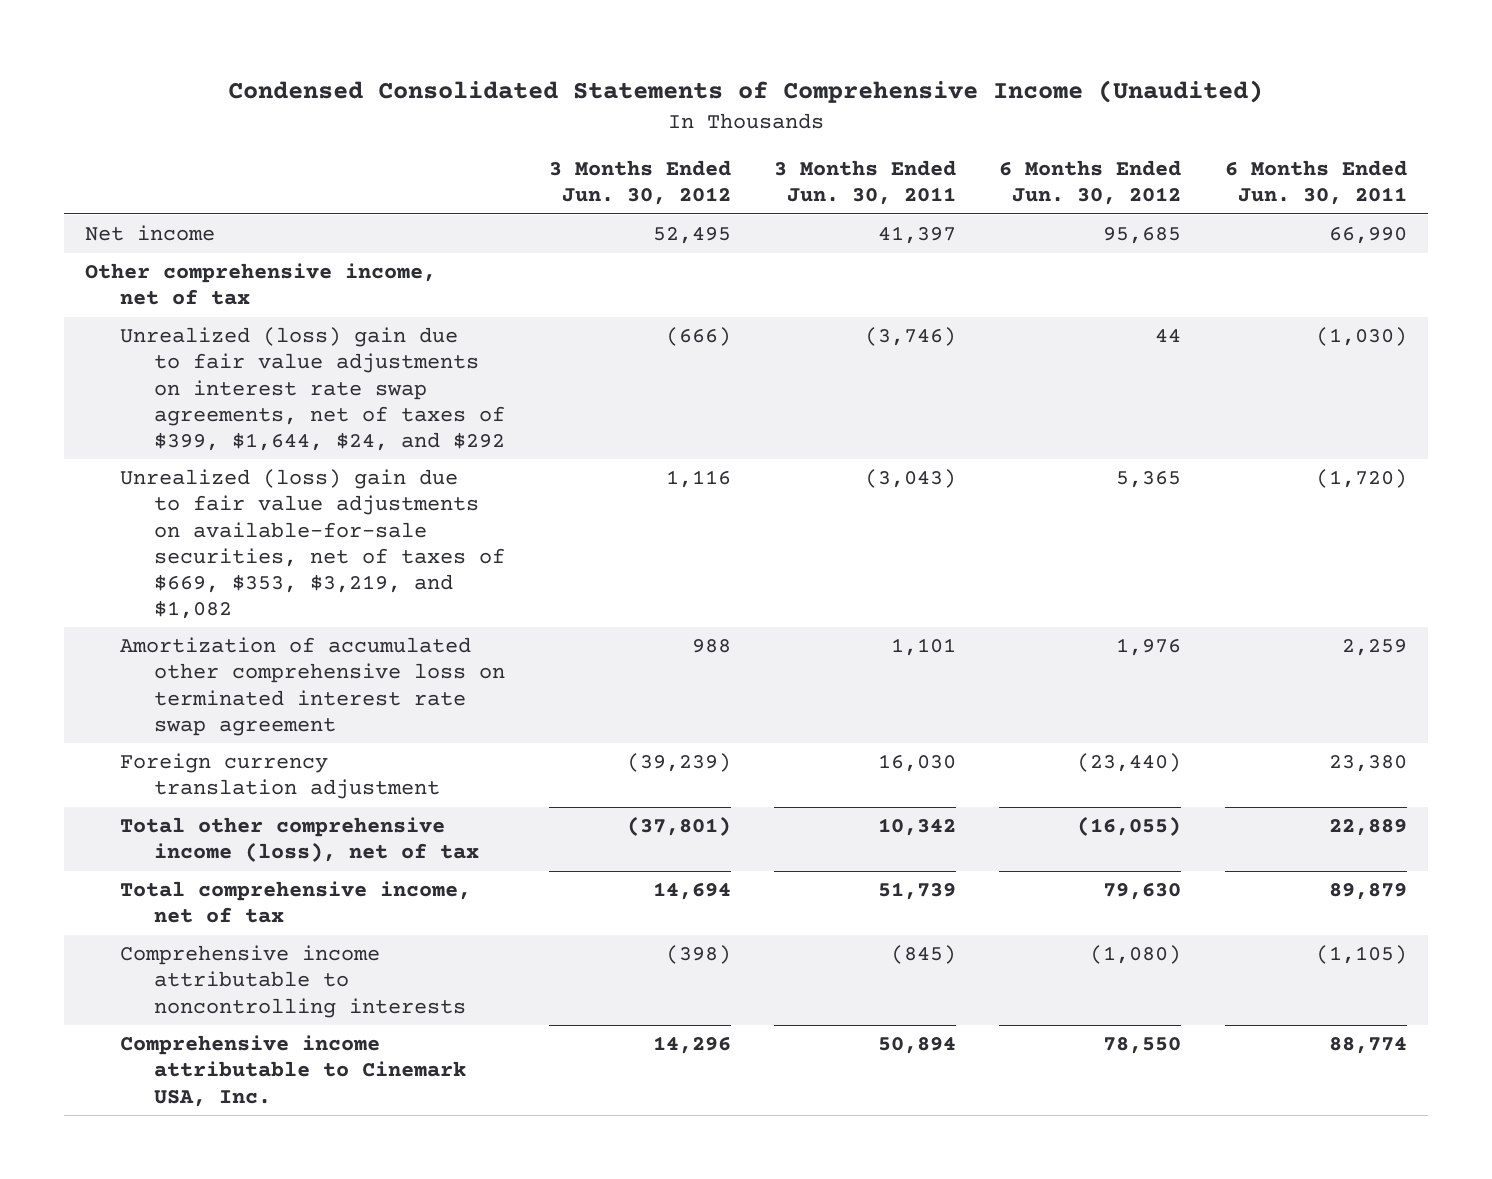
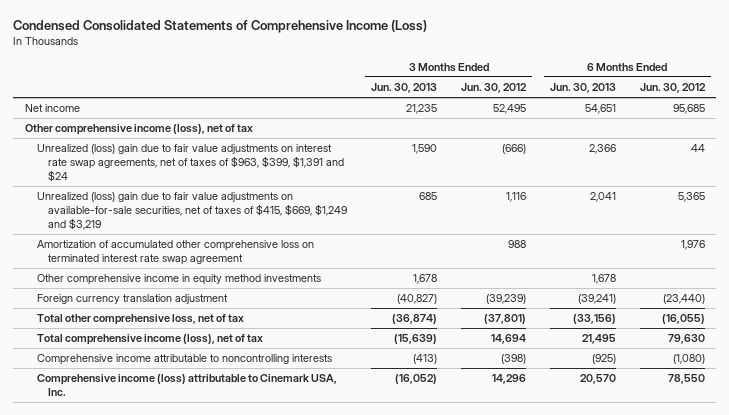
- Condensed Consolidated Statements of Comprehensive Income (Unaudited)
+ Condensed Consolidated Statements of Comprehensive Income (Loss)
- | 3 Months Ended Jun. 30, 2012 | 3 Months Ended Jun. 30, 2011 | 6 Months Ended Jun. 30, 2012 | 6 Months Ended Jun. 30, 2011
+ | 3 Months Ended Jun. 30, 2013 | 3 Months Ended Jun. 30, 2012 | 6 Months Ended Jun. 30, 2013 | 6 Months Ended Jun. 30, 2012
- Other comprehensive income, net of tax
- Unrealized (loss) gain due to fair value adjustments on interest rate swap agreements, net of taxes of $399, $1,644, $24, and $292 | (666) | (3,746) | 44 | (1,030)
- Unrealized (loss) gain due to fair value adjustments on available-for-sale securities, net of taxes of $669, $353, $3,219, and $1,082 | 1,116 | (3,043) | 5,365 | (1,720)
+ Other comprehensive income (loss), net of tax
+ Unrealized (loss) gain due to fair value adjustments on interest rate swap agreements, net of taxes of $963, $399, $1,391 and $24 | 1,590 | (666) | 2,366 | 44
+ Unrealized (loss) gain due to fair value adjustments on available-for-sale securities, net of taxes of $415, $669, $1,249 and $3,219 | 685 | 1,116 | 2,041 | 5,365
+ Other comprehensive income in equity method investments | 1,678 | | 1,678 |
- Total other comprehensive income (loss), net of tax | (37,801) | 10,342 | (16,055) | 22,889
- Total comprehensive income, net of tax | 14,694 | 51,739 | 79,630 | 89,879
+ Total other comprehensive loss, net of tax | (36,874) | (37,801) | (33,156) | (16,055)
+ Total comprehensive income (loss), net of tax | (15,639) | 14,694 | 21,495 | 79,630
- Comprehensive income attributable to Cinemark USA, Inc. | 14,296 | 50,894 | 78,550 | 88,774
+ Comprehensive income (loss) attributable to Cinemark USA, Inc. | (16,052) | 14,296 | 20,570 | 78,550

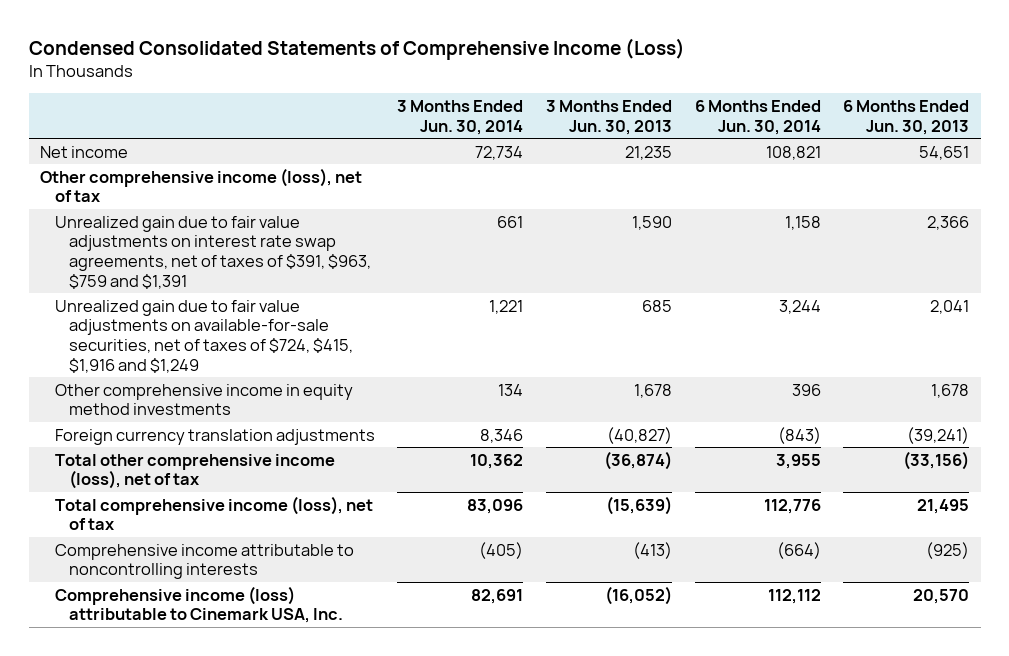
- | 3 Months Ended Jun. 30, 2013 | 3 Months Ended Jun. 30, 2012 | 6 Months Ended Jun. 30, 2013 | 6 Months Ended Jun. 30, 2012
+ | 3 Months Ended Jun. 30, 2014 | 3 Months Ended Jun. 30, 2013 | 6 Months Ended Jun. 30, 2014 | 6 Months Ended Jun. 30, 2013
- Unrealized (loss) gain due to fair value adjustments on interest rate swap agreements, net of taxes of $963, $399, $1,391 and $24 | 1,590 | (666) | 2,366 | 44
- Unrealized (loss) gain due to fair value adjustments on available-for-sale securities, net of taxes of $415, $669, $1,249 and $3,219 | 685 | 1,116 | 2,041 | 5,365
- Amortization of accumulated other comprehensive loss on terminated interest rate swap agreement | | 988 | | 1,976
+ Unrealized gain due to fair value adjustments on interest rate swap agreements, net of taxes of $391, $963, $759 and $1,391 | 661 | 1,590 | 1,158 | 2,366
+ Unrealized gain due to fair value adjustments on available-for-sale securities, net of taxes of $724, $415, $1,916 and $1,249 | 1,221 | 685 | 3,244 | 2,041
- Foreign currency translation adjustment | (40,827) | (39,239) | (39,241) | (23,440)
- Total other comprehensive loss, net of tax | (36,874) | (37,801) | (33,156) | (16,055)
+ Foreign currency translation adjustments | 8,346 | (40,827) | (843) | (39,241)
+ Total other comprehensive income (loss), net of tax | 10,362 | (36,874) | 3,955 | (33,156)

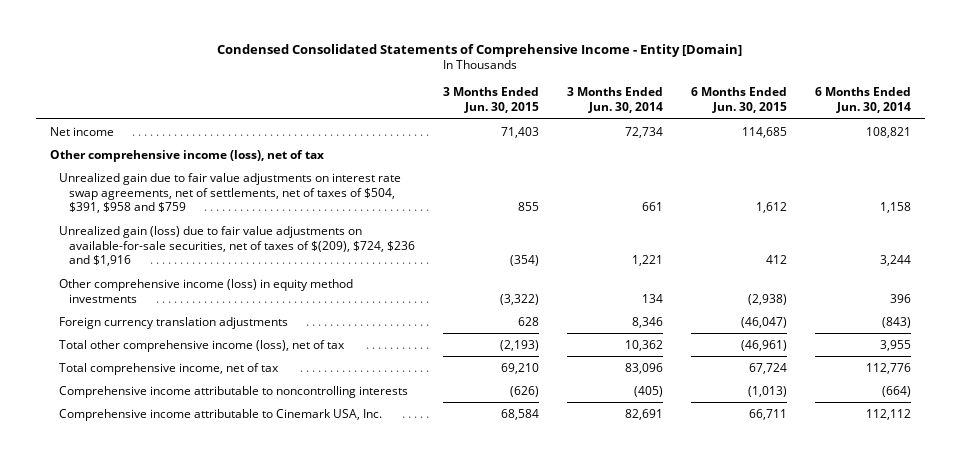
- Condensed Consolidated Statements of Comprehensive Income (Loss)
+ Condensed Consolidated Statements of Comprehensive Income - Entity [Domain]
- | 3 Months Ended Jun. 30, 2014 | 3 Months Ended Jun. 30, 2013 | 6 Months Ended Jun. 30, 2014 | 6 Months Ended Jun. 30, 2013
+ | 3 Months Ended Jun. 30, 2015 | 3 Months Ended Jun. 30, 2014 | 6 Months Ended Jun. 30, 2015 | 6 Months Ended Jun. 30, 2014
- Unrealized gain due to fair value adjustments on interest rate swap agreements, net of taxes of $391, $963, $759 and $1,391 | 661 | 1,590 | 1,158 | 2,366
- Unrealized gain due to fair value adjustments on available-for-sale securities, net of taxes of $724, $415, $1,916 and $1,249 | 1,221 | 685 | 3,244 | 2,041
- Other comprehensive income in equity method investments | 134 | 1,678 | 396 | 1,678
+ Unrealized gain due to fair value adjustments on interest rate swap agreements, net of settlements, net of taxes of $504, $391, $958 and $759 | 855 | 661 | 1,612 | 1,158
+ Unrealized gain (loss) due to fair value adjustments on available-for-sale securities, net of taxes of $(209), $724, $236 and $1,916 | (354) | 1,221 | 412 | 3,244
+ Other comprehensive income (loss) in equity method investments | (3,322) | 134 | (2,938) | 396
- Total comprehensive income (loss), net of tax | 83,096 | (15,639) | 112,776 | 21,495
+ Total comprehensive income, net of tax | 69,210 | 83,096 | 67,724 | 112,776
- Comprehensive income (loss) attributable to Cinemark USA, Inc. | 82,691 | (16,052) | 112,112 | 20,570
+ Comprehensive income attributable to Cinemark USA, Inc. | 68,584 | 82,691 | 66,711 | 112,112

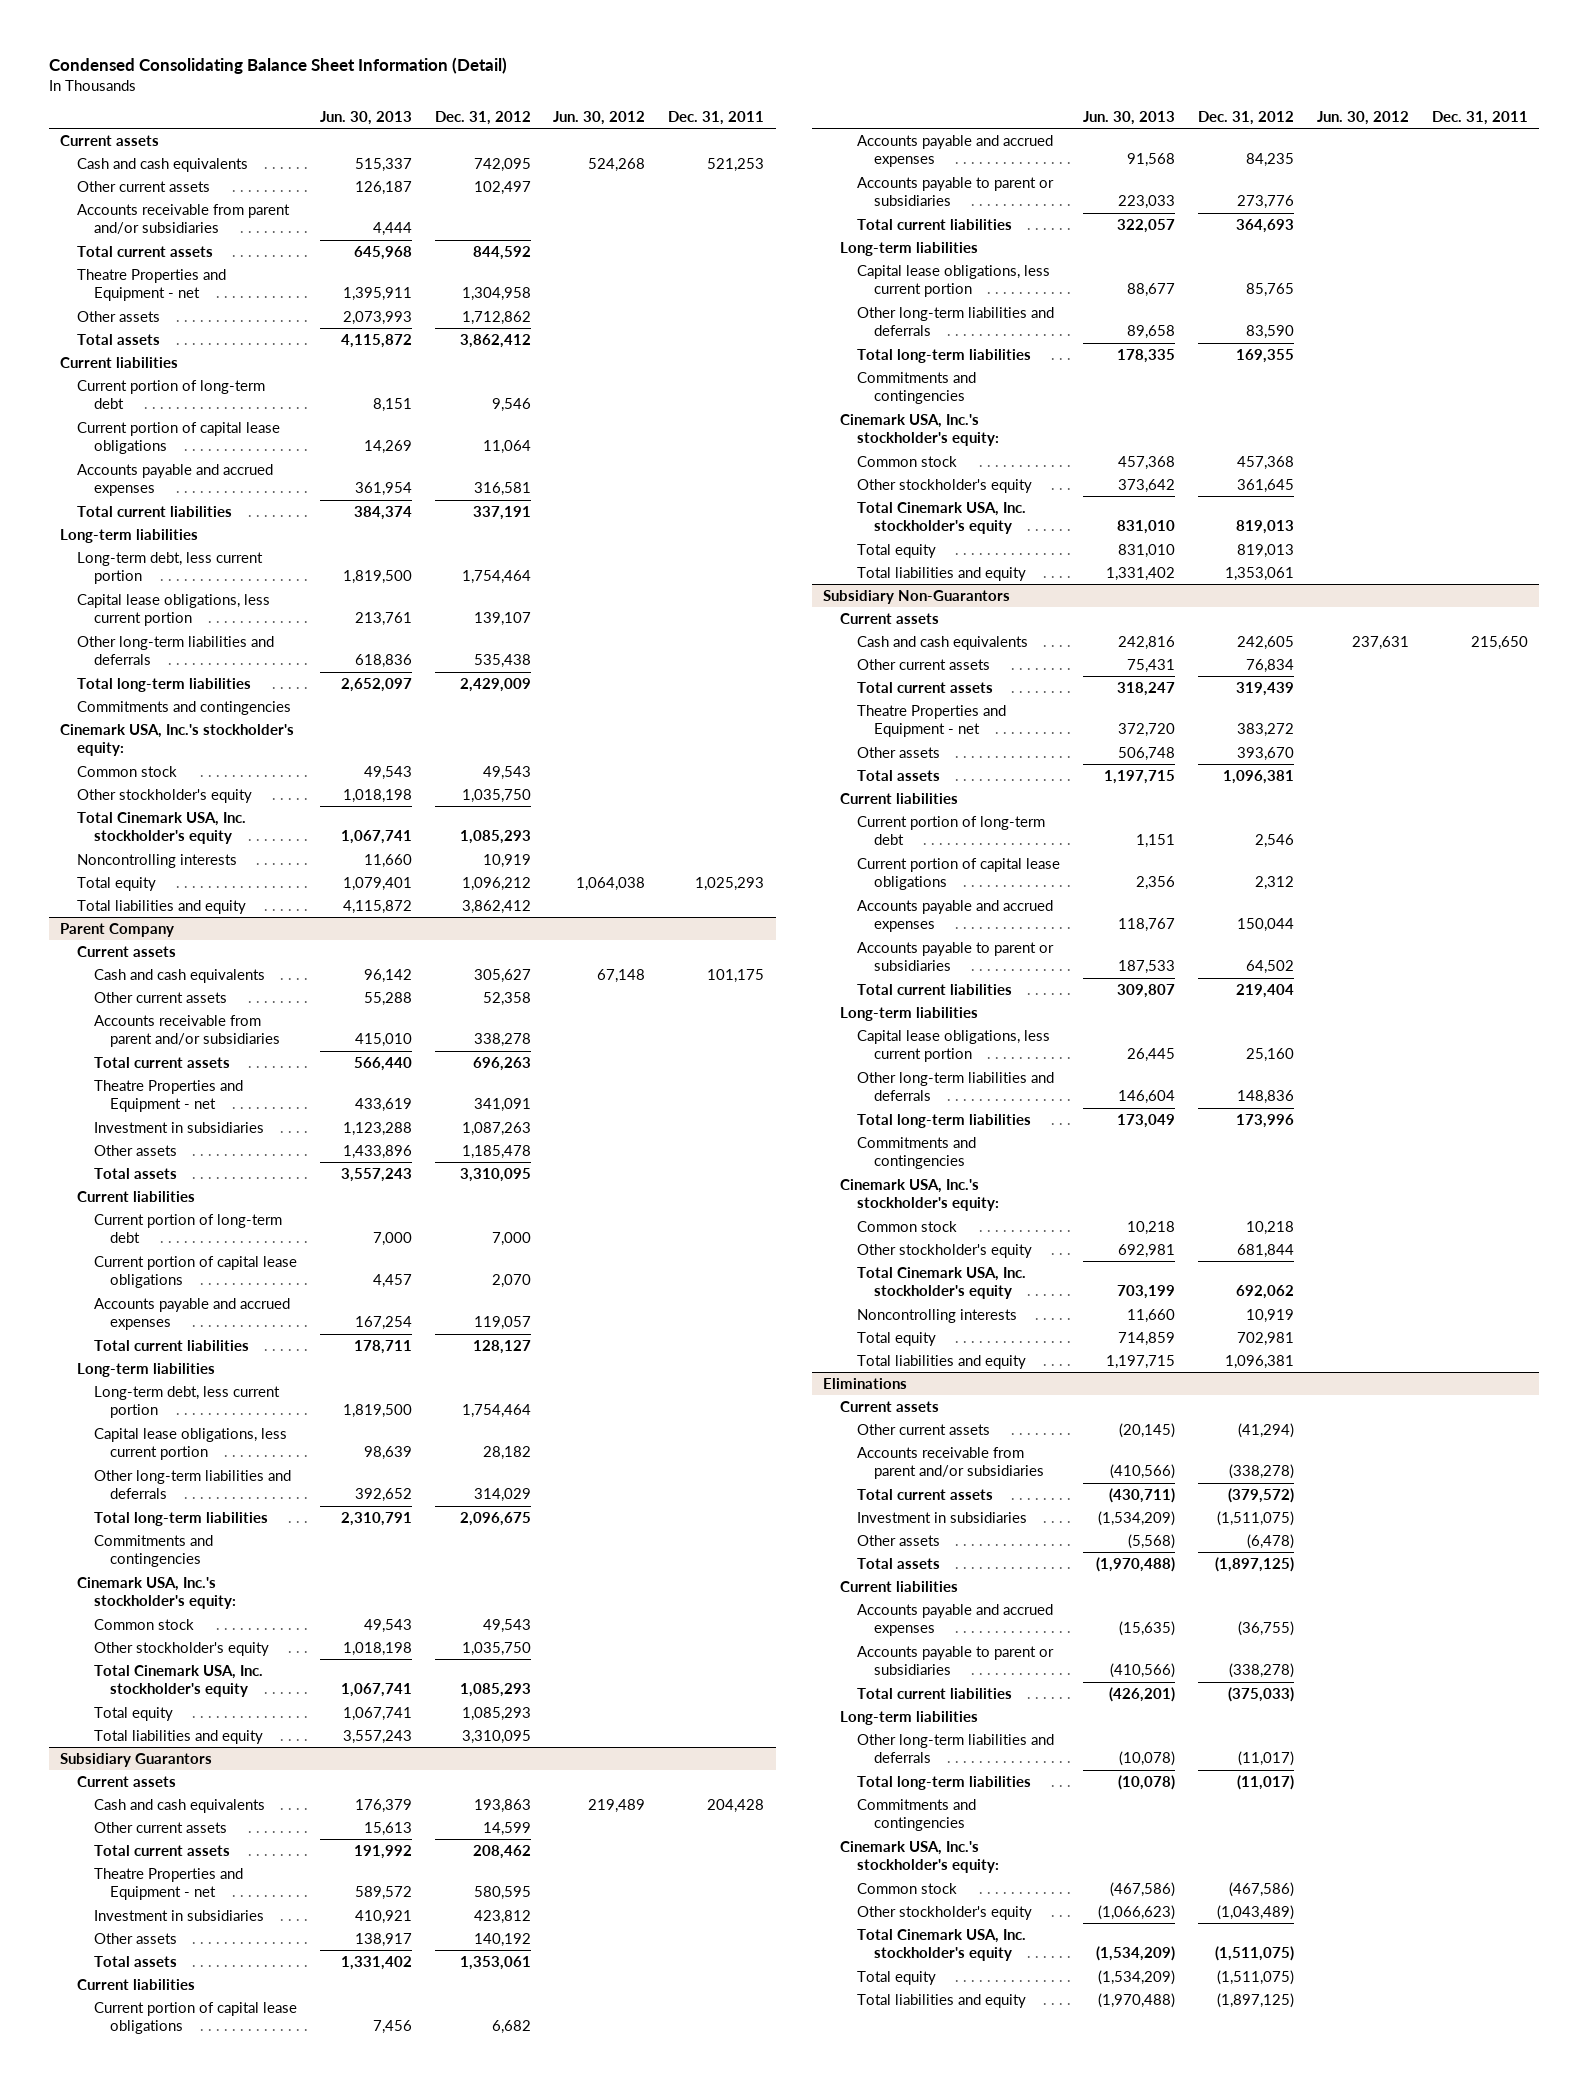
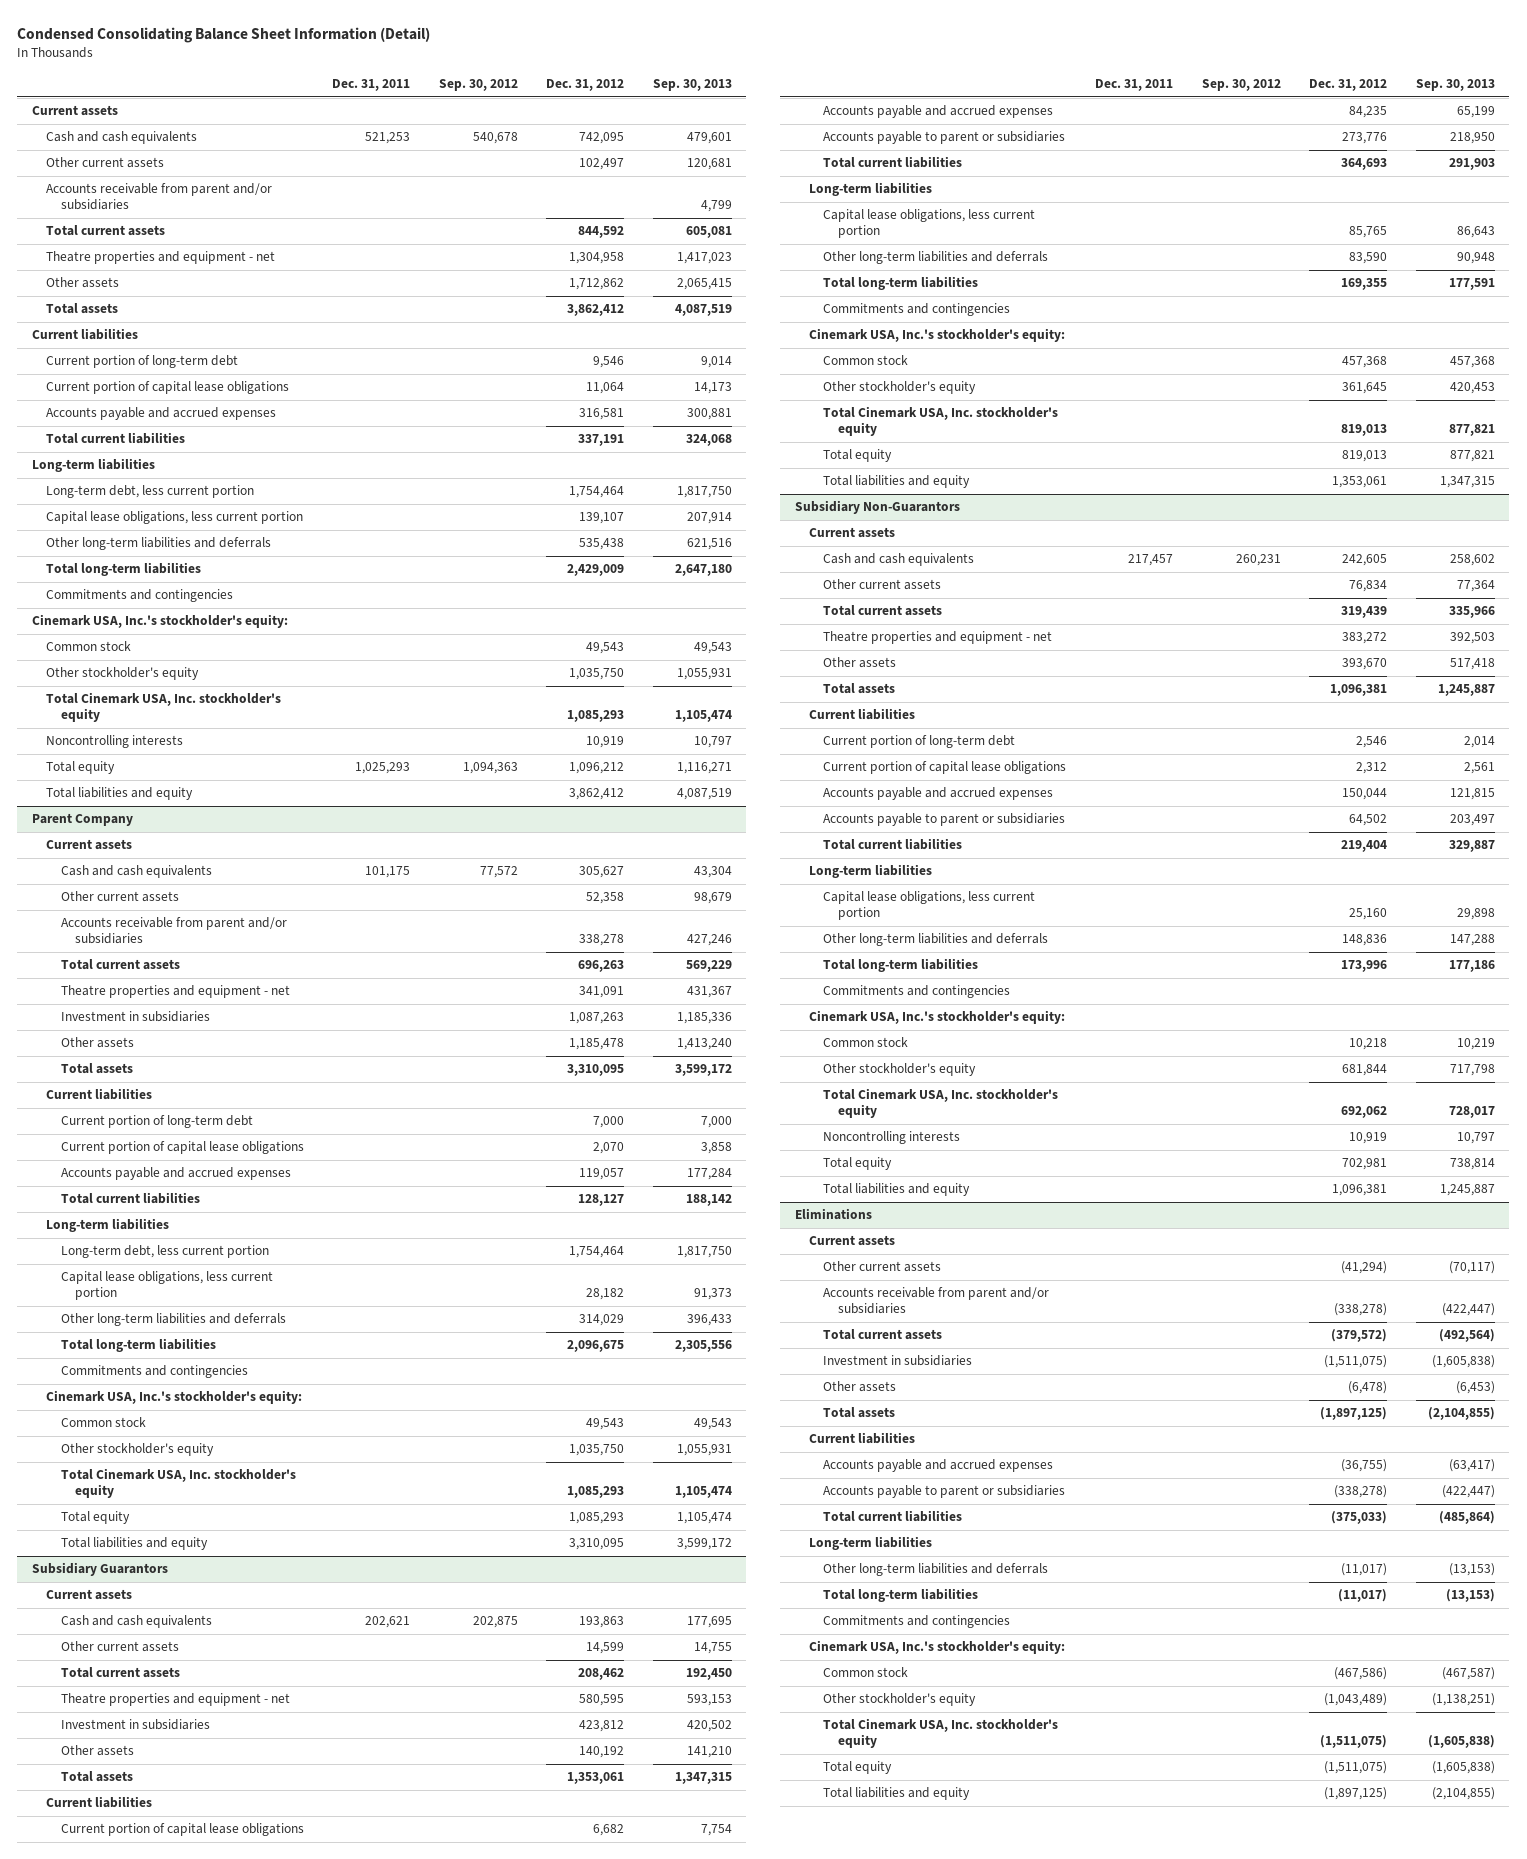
- | Jun. 30, 2013 | Dec. 31, 2012 | Jun. 30, 2012 | Dec. 31, 2011
+ | Dec. 31, 2011 | Sep. 30, 2012 | Dec. 31, 2012 | Sep. 30, 2013
- Theatre Properties and Equipment - net | 1,395,911 | 1,304,958 | |
+ Theatre properties and equipment - net | | | 1,304,958 | 1,417,023
@ Parent Company
- Theatre Properties and Equipment - net | 433,619 | 341,091 | |
+ Theatre properties and equipment - net | | | 341,091 | 431,367
@ Subsidiary Guarantors
- Cash and cash equivalents | 176,379 | 193,863 | 219,489 | 204,428
+ Cash and cash equivalents | 202,621 | 202,875 | 193,863 | 177,695
- Theatre Properties and Equipment - net | 589,572 | 580,595 | |
+ Theatre properties and equipment - net | | | 580,595 | 593,153
@ Subsidiary Non-Guarantors
- Cash and cash equivalents | 242,816 | 242,605 | 237,631 | 215,650
+ Cash and cash equivalents | 217,457 | 260,231 | 242,605 | 258,602
- Theatre Properties and Equipment - net | 372,720 | 383,272 | |
+ Theatre properties and equipment - net | | | 383,272 | 392,503

